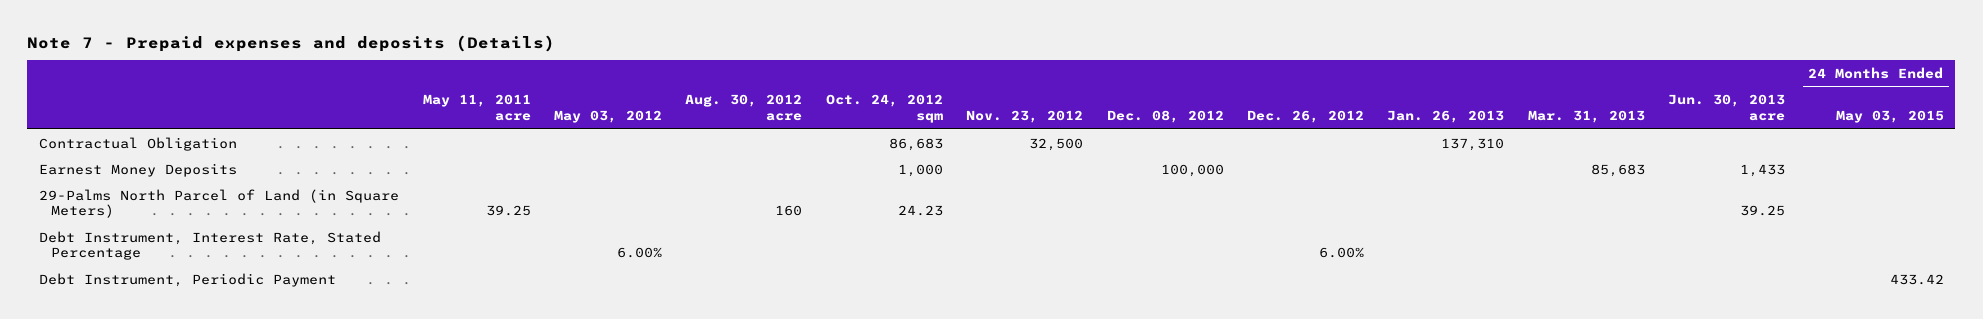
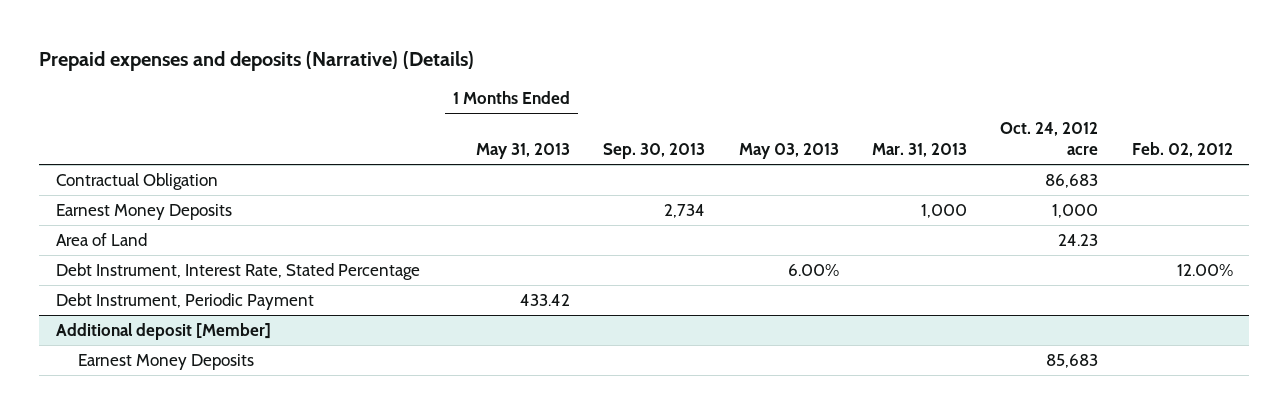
- Note 7 - Prepaid expenses and deposits (Details)
+ Prepaid expenses and deposits (Narrative) (Details)
- | May 11, 2011 acre | May 03, 2012 | Aug. 30, 2012 acre | Oct. 24, 2012 sqm | Nov. 23, 2012 | Dec. 08, 2012 | Dec. 26, 2012 | Jan. 26, 2013 | Mar. 31, 2013 | Jun. 30, 2013 acre | 24 Months Ended May 03, 2015
+ | 1 Months Ended May 31, 2013 | Sep. 30, 2013 | May 03, 2013 | Mar. 31, 2013 | Oct. 24, 2012 acre | Feb. 02, 2012
- Earnest Money Deposits | | | | 1,000 | | 100,000 | | | 85,683 | 1,433 |
- 29-Palms North Parcel of Land (in Square Meters) | 39.25 | | 160 | 24.23 | | | | | | 39.25 |
+ Earnest Money Deposits | | 2,734 | | 1,000 | 1,000 |
+ Area of Land | | | | | 24.23 |
+ Additional deposit [Member]
+ Earnest Money Deposits | | | | | 85,683 |

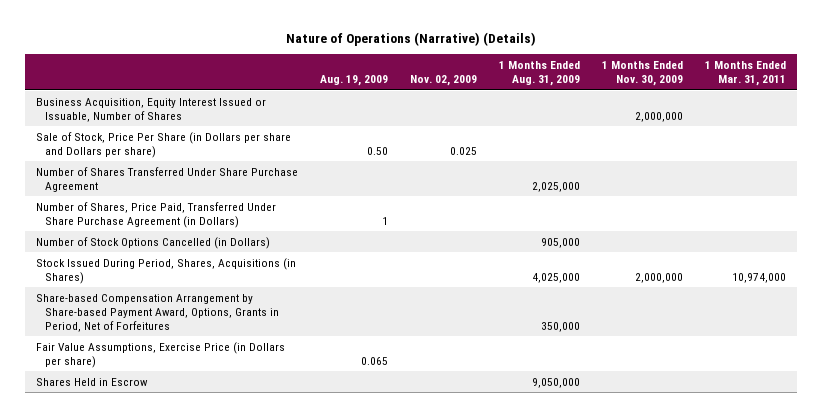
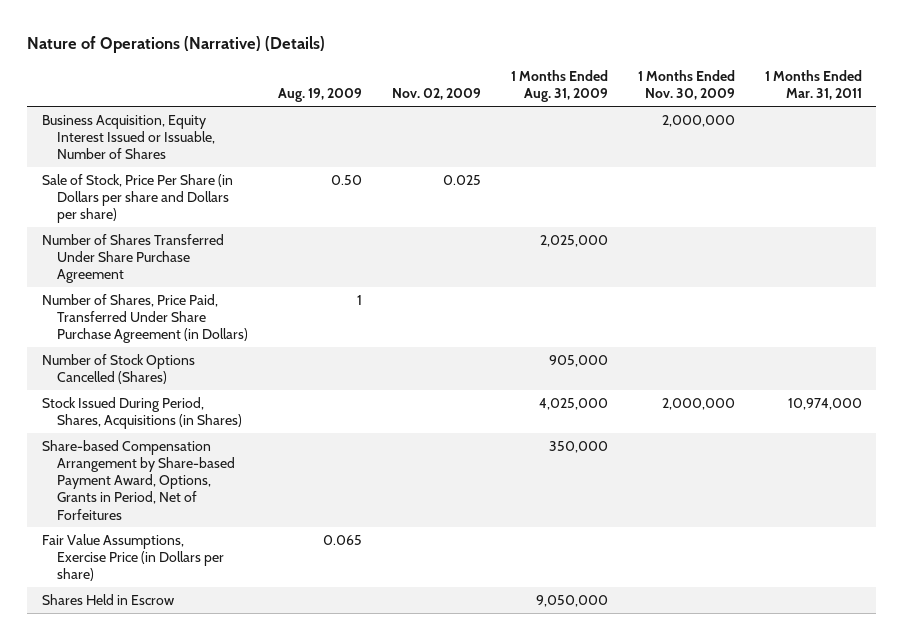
- Number of Stock Options Cancelled (in Dollars) | | | 905,000 | |
+ Number of Stock Options Cancelled (Shares) | | | 905,000 | |

